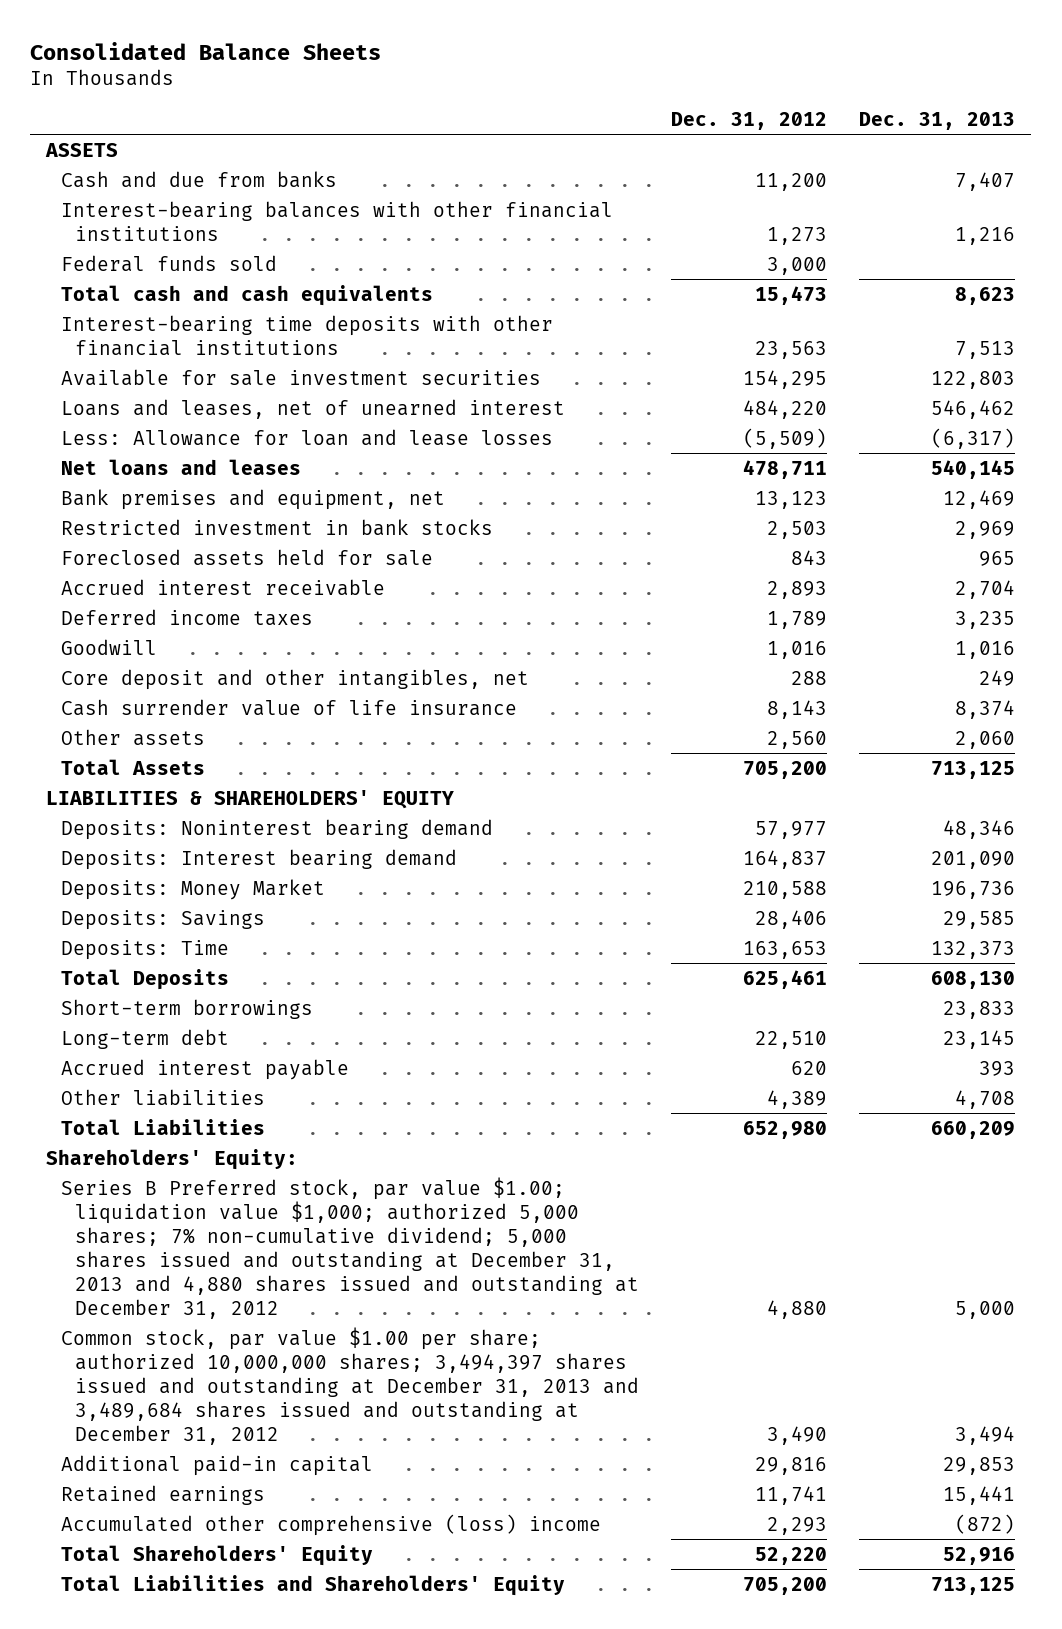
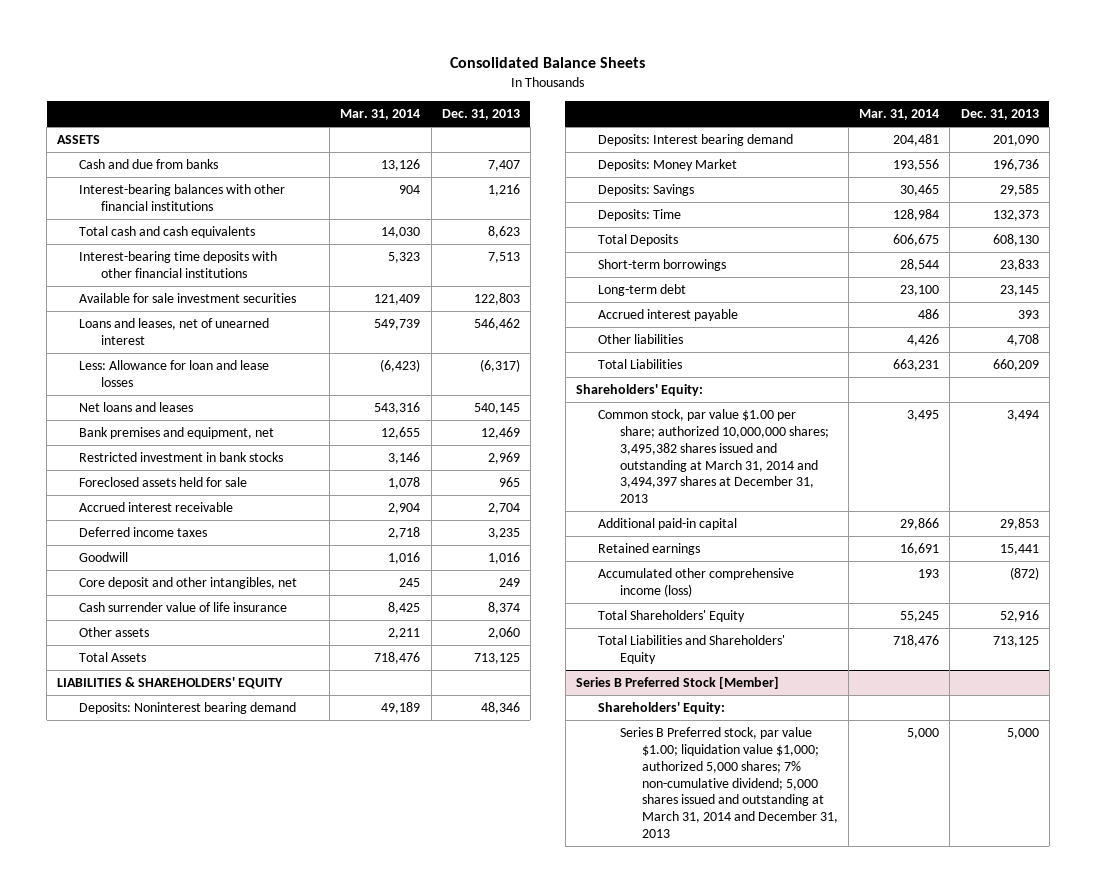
- | Dec. 31, 2012 | Dec. 31, 2013
+ | Mar. 31, 2014 | Dec. 31, 2013
- Federal funds sold | 3,000 |
- Series B Preferred stock, par value $1.00; liquidation value $1,000; authorized 5,000 shares; 7% non-cumulative dividend; 5,000 shares issued and outstanding at December 31, 2013 and 4,880 shares issued and outstanding at December 31, 2012 | 4,880 | 5,000
- Common stock, par value $1.00 per share; authorized 10,000,000 shares; 3,494,397 shares issued and outstanding at December 31, 2013 and 3,489,684 shares issued and outstanding at December 31, 2012 | 3,490 | 3,494
+ Common stock, par value $1.00 per share; authorized 10,000,000 shares; 3,495,382 shares issued and outstanding at March 31, 2014 and 3,494,397 shares at December 31, 2013 | 3,495 | 3,494
- Accumulated other comprehensive (loss) income | 2,293 | (872)
+ Accumulated other comprehensive income (loss) | 193 | (872)
+ Series B Preferred Stock [Member]
+ Shareholders' Equity:
+ Series B Preferred stock, par value $1.00; liquidation value $1,000; authorized 5,000 shares; 7% non-cumulative dividend; 5,000 shares issued and outstanding at March 31, 2014 and December 31, 2013 | 5,000 | 5,000

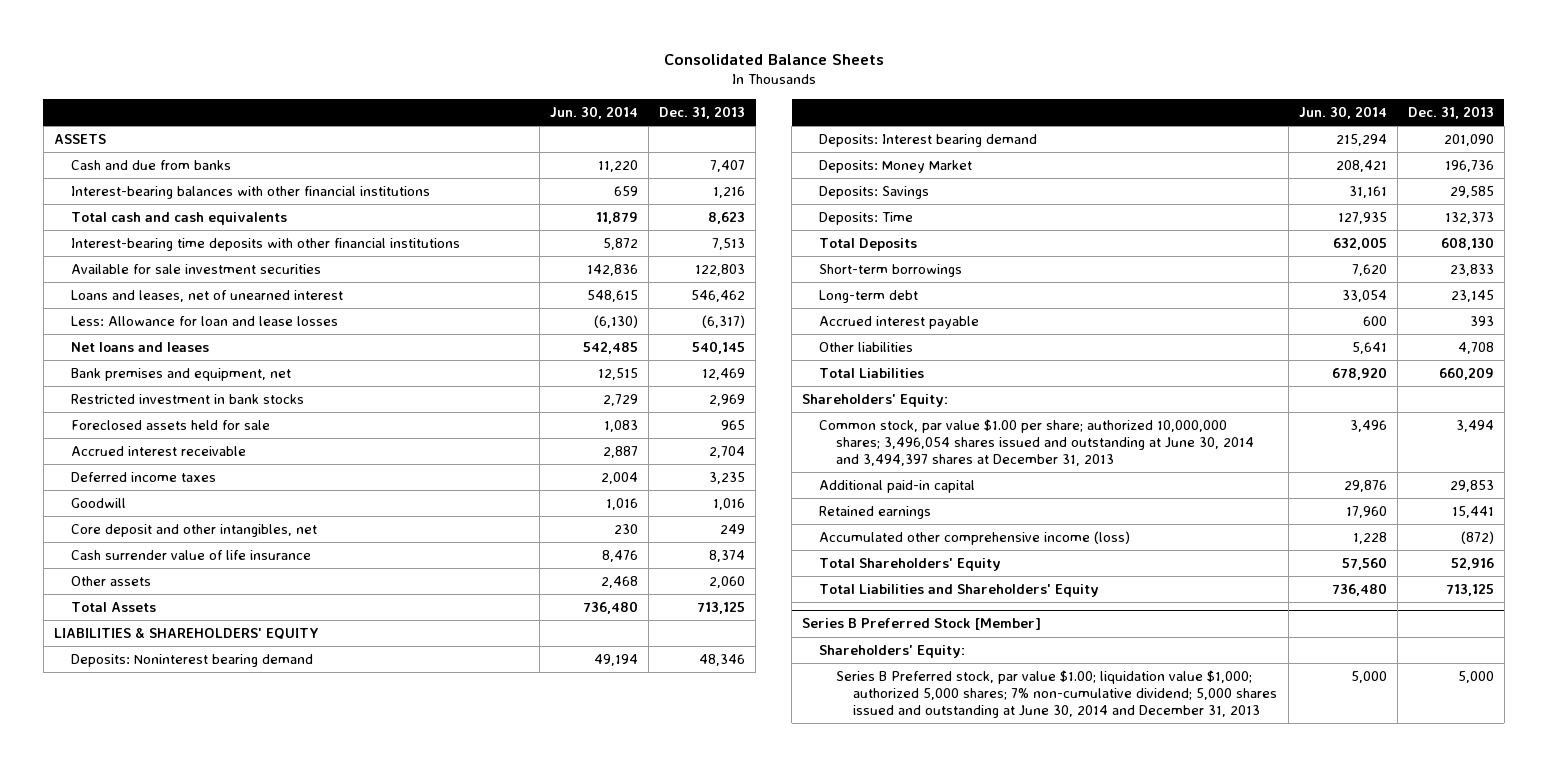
- | Mar. 31, 2014 | Dec. 31, 2013
+ | Jun. 30, 2014 | Dec. 31, 2013
- Common stock, par value $1.00 per share; authorized 10,000,000 shares; 3,495,382 shares issued and outstanding at March 31, 2014 and 3,494,397 shares at December 31, 2013 | 3,495 | 3,494
+ Common stock, par value $1.00 per share; authorized 10,000,000 shares; 3,496,054 shares issued and outstanding at June 30, 2014 and 3,494,397 shares at December 31, 2013 | 3,496 | 3,494
@ Series B Preferred Stock [Member]
- Series B Preferred stock, par value $1.00; liquidation value $1,000; authorized 5,000 shares; 7% non-cumulative dividend; 5,000 shares issued and outstanding at March 31, 2014 and December 31, 2013 | 5,000 | 5,000
+ Series B Preferred stock, par value $1.00; liquidation value $1,000; authorized 5,000 shares; 7% non-cumulative dividend; 5,000 shares issued and outstanding at June 30, 2014 and December 31, 2013 | 5,000 | 5,000

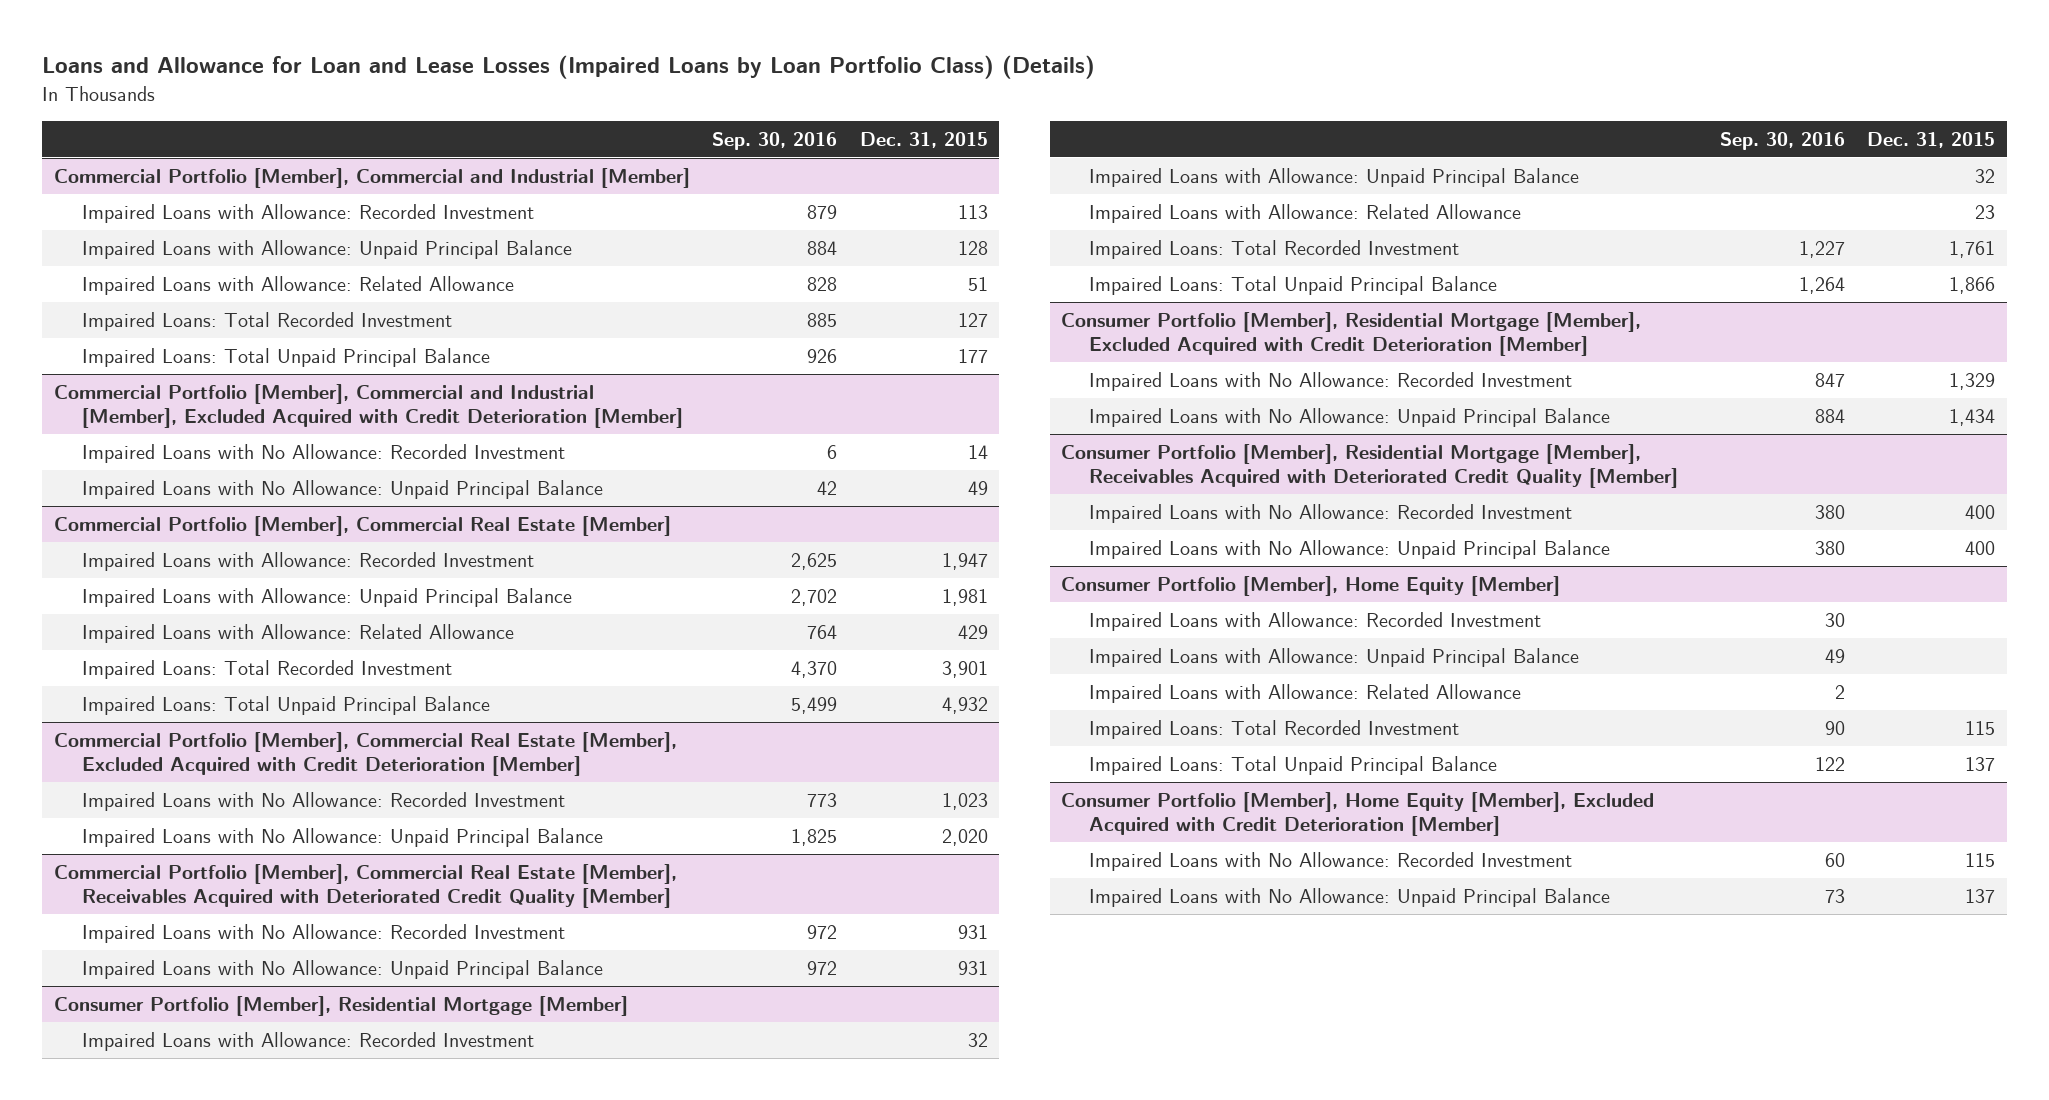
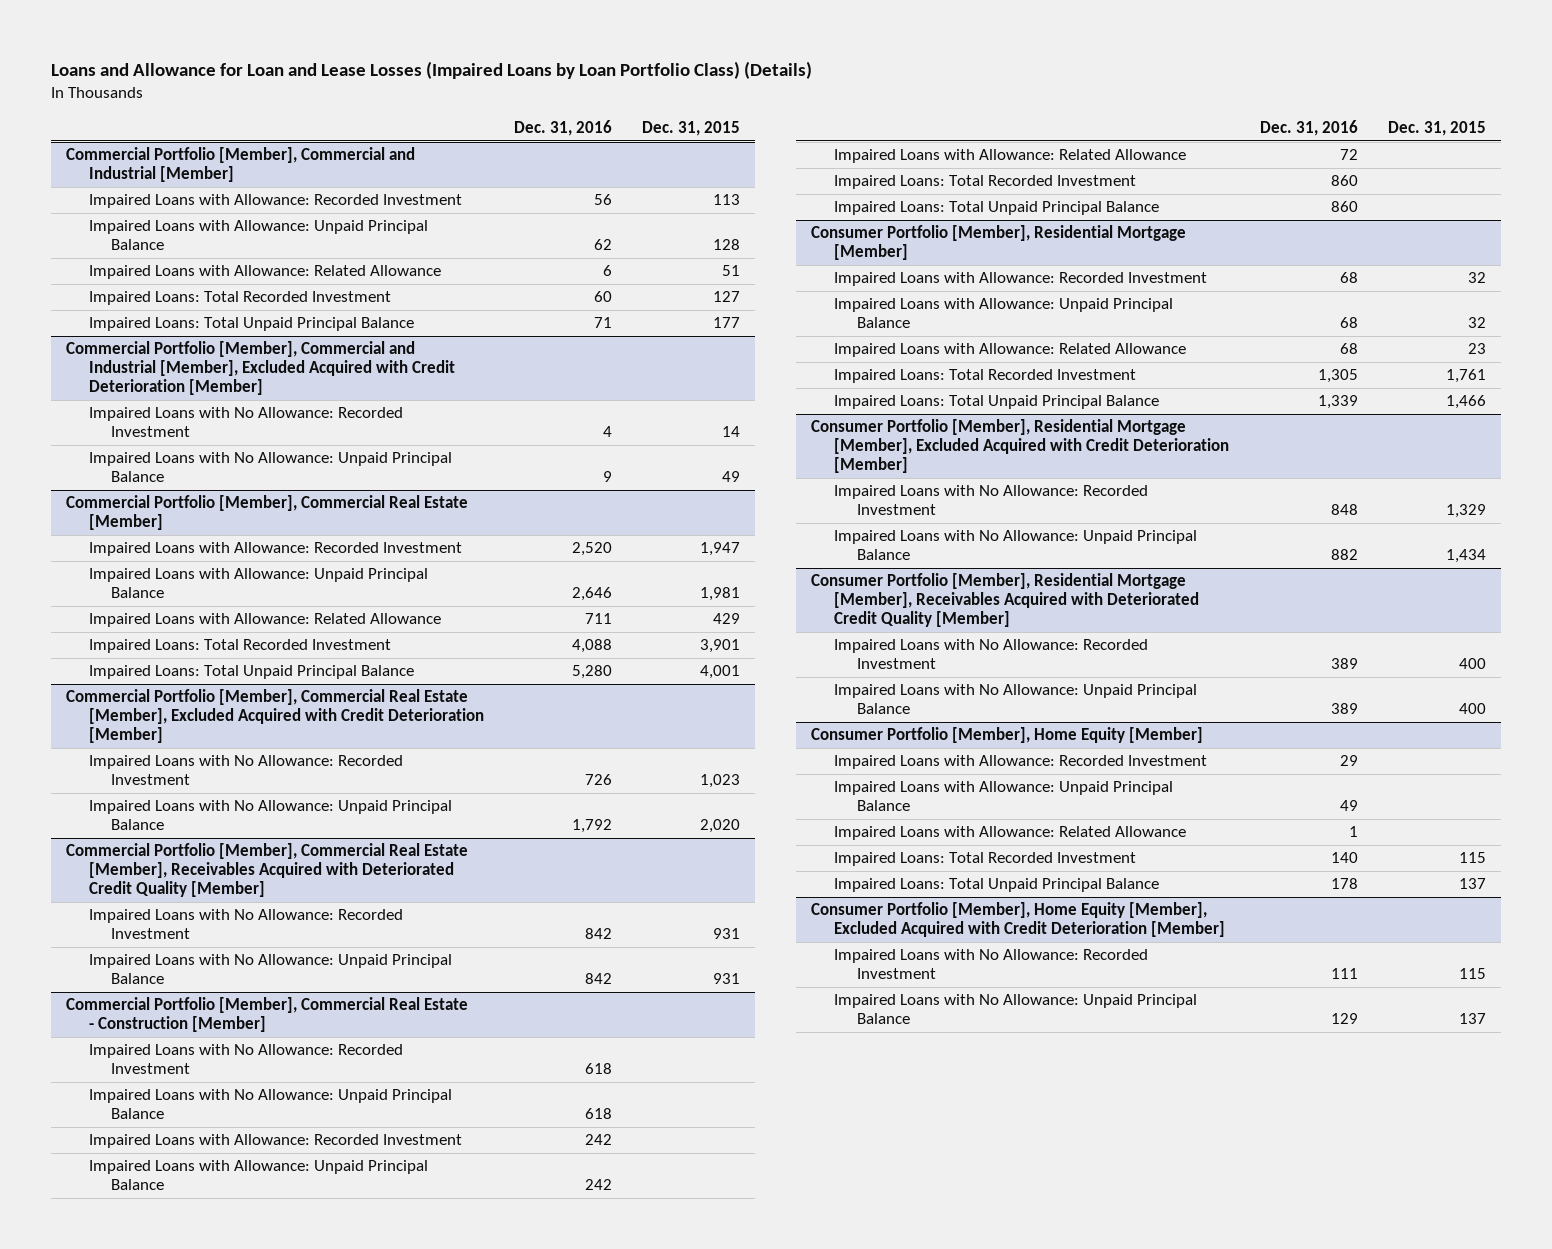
- | Sep. 30, 2016 | Dec. 31, 2015
+ | Dec. 31, 2016 | Dec. 31, 2015
@ Commercial Portfolio [Member], Commercial Real Estate [Member]
- Impaired Loans: Total Unpaid Principal Balance | 5,499 | 4,932
+ Impaired Loans: Total Unpaid Principal Balance | 5,280 | 4,001
+ Commercial Portfolio [Member], Commercial Real Estate - Construction [Member]
+ Impaired Loans with No Allowance: Recorded Investment | 618 |
+ Impaired Loans with No Allowance: Unpaid Principal Balance | 618 |
+ Impaired Loans with Allowance: Recorded Investment | 242 |
+ Impaired Loans with Allowance: Unpaid Principal Balance | 242 |
+ Impaired Loans with Allowance: Related Allowance | 72 |
+ Impaired Loans: Total Recorded Investment | 860 |
+ Impaired Loans: Total Unpaid Principal Balance | 860 |
@ Consumer Portfolio [Member], Residential Mortgage [Member]
- Impaired Loans: Total Unpaid Principal Balance | 1,264 | 1,866
+ Impaired Loans: Total Unpaid Principal Balance | 1,339 | 1,466

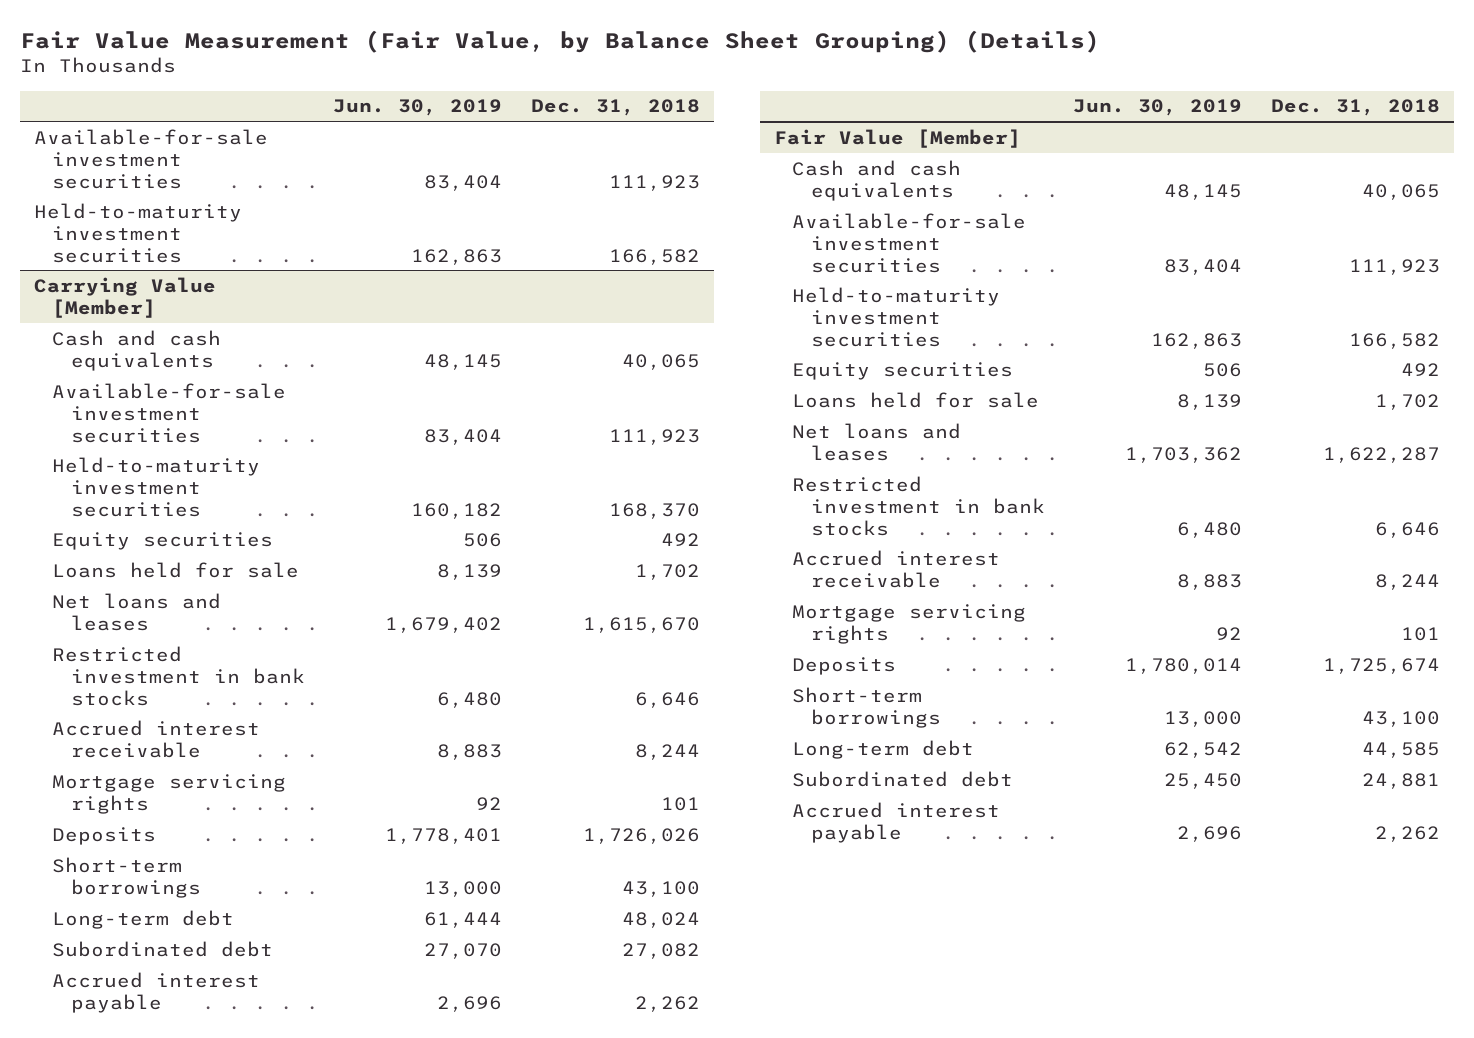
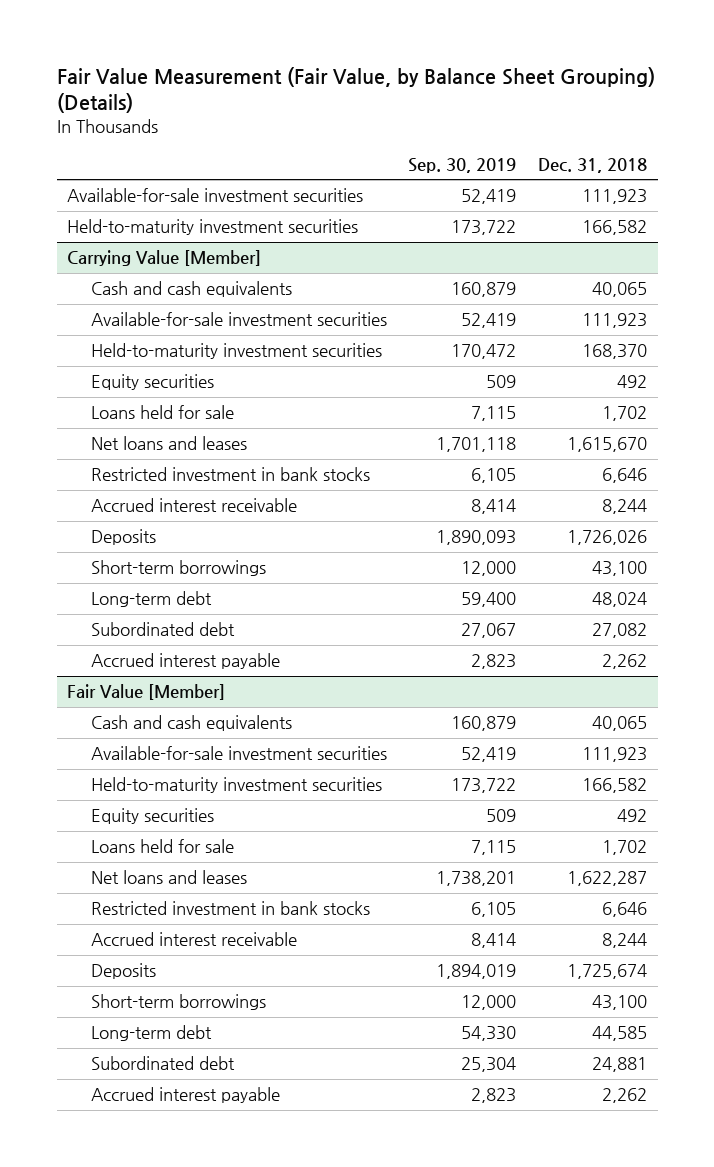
- | Jun. 30, 2019 | Dec. 31, 2018
+ | Sep. 30, 2019 | Dec. 31, 2018
@ Carrying Value [Member]
- Mortgage servicing rights | 92 | 101
@ Fair Value [Member]
- Mortgage servicing rights | 92 | 101

